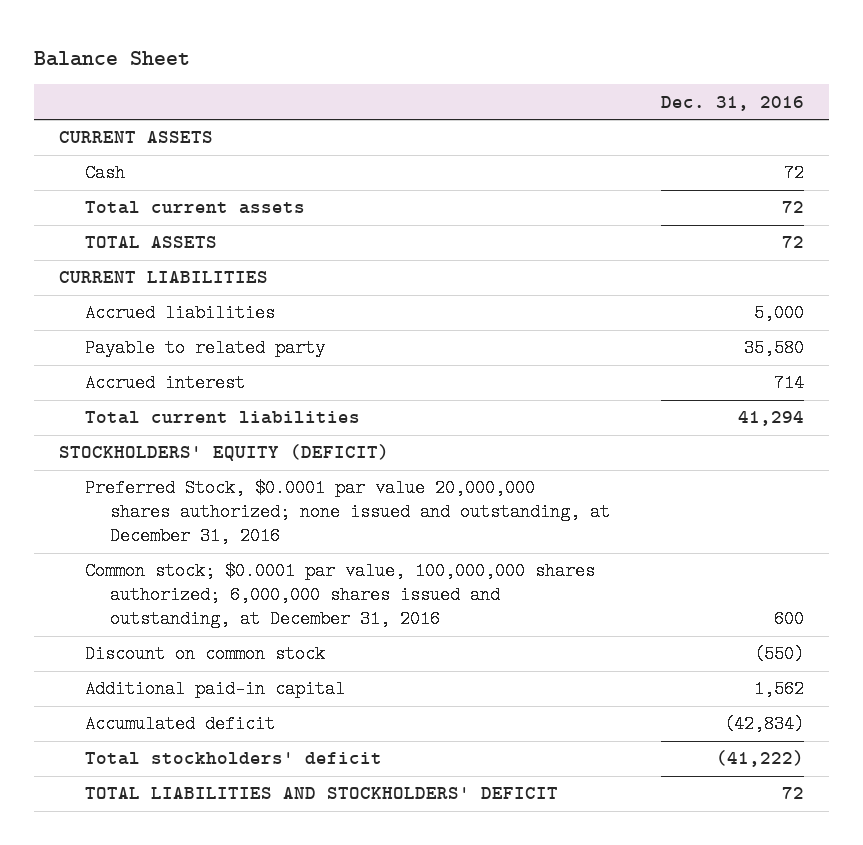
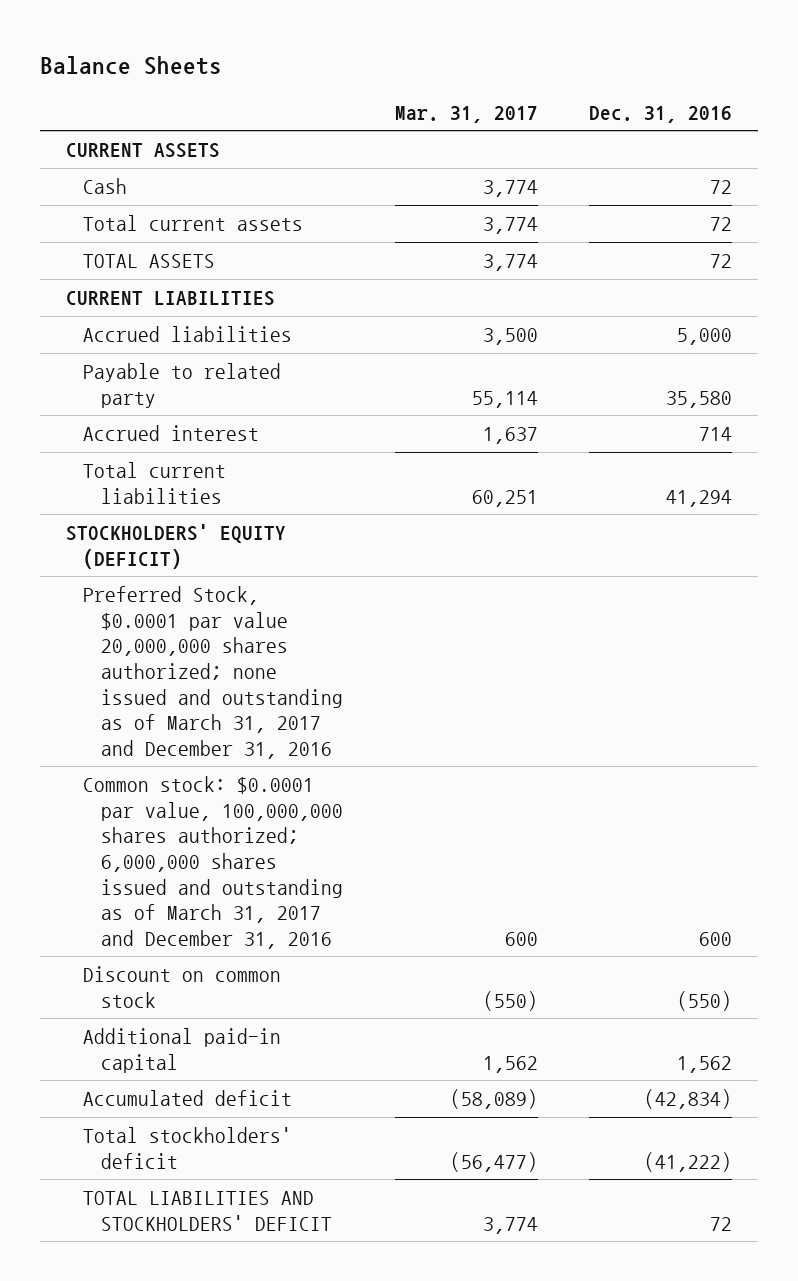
- Balance Sheet
+ Balance Sheets
- | Dec. 31, 2016
+ | Mar. 31, 2017 | Dec. 31, 2016
- Preferred Stock, $0.0001 par value 20,000,000 shares authorized; none issued and outstanding, at December 31, 2016
- Common stock; $0.0001 par value, 100,000,000 shares authorized; 6,000,000 shares issued and outstanding, at December 31, 2016 | 600
+ Preferred Stock, $0.0001 par value 20,000,000 shares authorized; none issued and outstanding as of March 31, 2017 and December 31, 2016
+ Common stock: $0.0001 par value, 100,000,000 shares authorized; 6,000,000 shares issued and outstanding as of March 31, 2017 and December 31, 2016 | 600 | 600

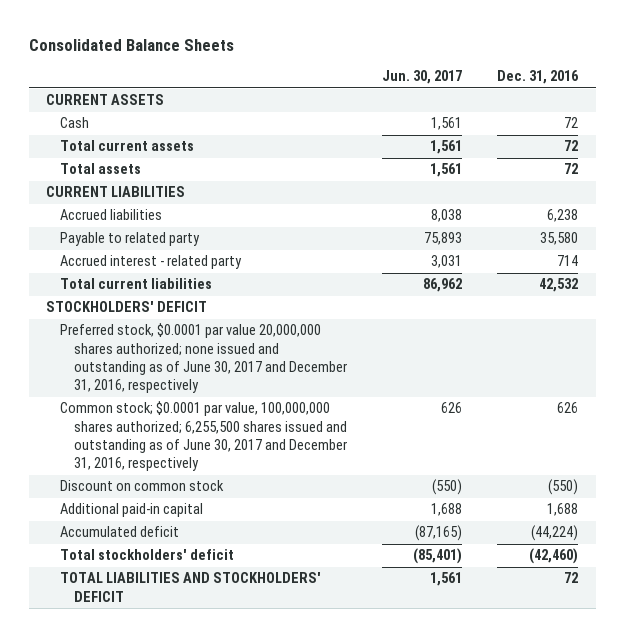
- Balance Sheets
+ Consolidated Balance Sheets
- | Mar. 31, 2017 | Dec. 31, 2016
+ | Jun. 30, 2017 | Dec. 31, 2016
- TOTAL ASSETS | 3,774 | 72
+ Total assets | 1,561 | 72
- Accrued liabilities | 3,500 | 5,000
+ Accrued liabilities | 8,038 | 6,238
- Accrued interest | 1,637 | 714
- Total current liabilities | 60,251 | 41,294
- STOCKHOLDERS' EQUITY (DEFICIT)
- Preferred Stock, $0.0001 par value 20,000,000 shares authorized; none issued and outstanding as of March 31, 2017 and December 31, 2016
- Common stock: $0.0001 par value, 100,000,000 shares authorized; 6,000,000 shares issued and outstanding as of March 31, 2017 and December 31, 2016 | 600 | 600
+ Accrued interest - related party | 3,031 | 714
+ Total current liabilities | 86,962 | 42,532
+ STOCKHOLDERS' DEFICIT
+ Preferred stock, $0.0001 par value 20,000,000 shares authorized; none issued and outstanding as of June 30, 2017 and December 31, 2016, respectively
+ Common stock; $0.0001 par value, 100,000,000 shares authorized; 6,255,500 shares issued and outstanding as of June 30, 2017 and December 31, 2016, respectively | 626 | 626
- Additional paid-in capital | 1,562 | 1,562
- Accumulated deficit | (58,089) | (42,834)
- Total stockholders' deficit | (56,477) | (41,222)
+ Additional paid-in capital | 1,688 | 1,688
+ Accumulated deficit | (87,165) | (44,224)
+ Total stockholders' deficit | (85,401) | (42,460)

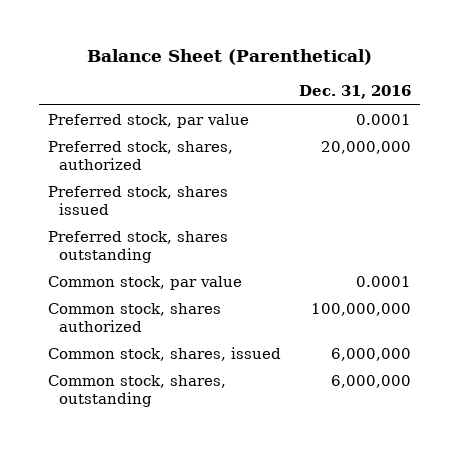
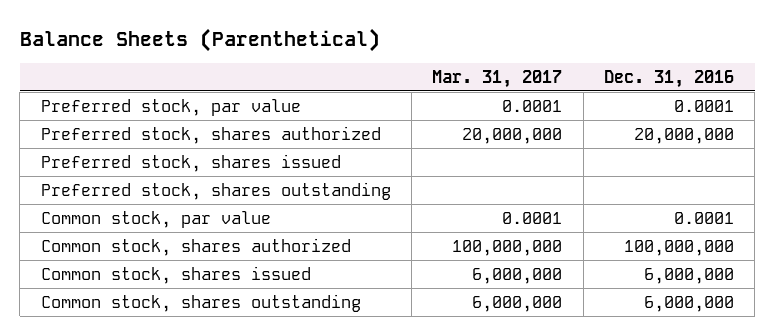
- Balance Sheet (Parenthetical)
+ Balance Sheets (Parenthetical)
- | Dec. 31, 2016
+ | Mar. 31, 2017 | Dec. 31, 2016
- Preferred stock, shares, authorized | 20,000,000
+ Preferred stock, shares authorized | 20,000,000 | 20,000,000
- Common stock, shares, issued | 6,000,000
- Common stock, shares, outstanding | 6,000,000
+ Common stock, shares issued | 6,000,000 | 6,000,000
+ Common stock, shares outstanding | 6,000,000 | 6,000,000

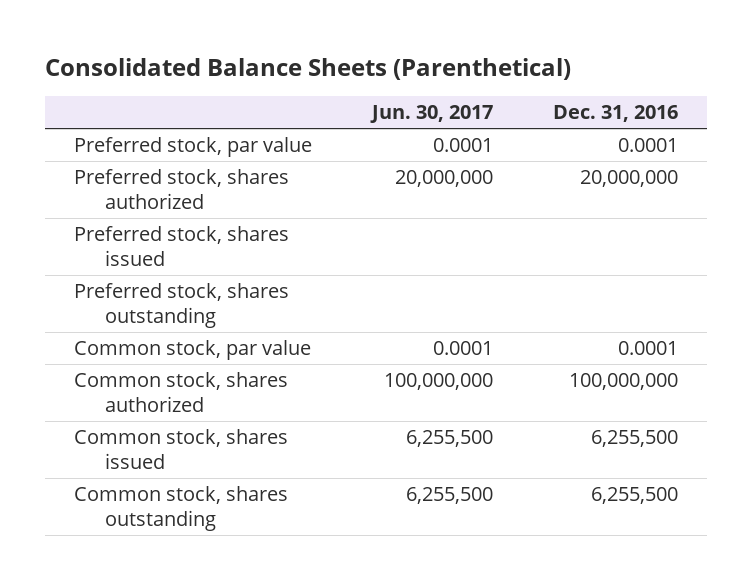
- Balance Sheets (Parenthetical)
+ Consolidated Balance Sheets (Parenthetical)
- | Mar. 31, 2017 | Dec. 31, 2016
+ | Jun. 30, 2017 | Dec. 31, 2016
- Common stock, shares issued | 6,000,000 | 6,000,000
- Common stock, shares outstanding | 6,000,000 | 6,000,000
+ Common stock, shares issued | 6,255,500 | 6,255,500
+ Common stock, shares outstanding | 6,255,500 | 6,255,500

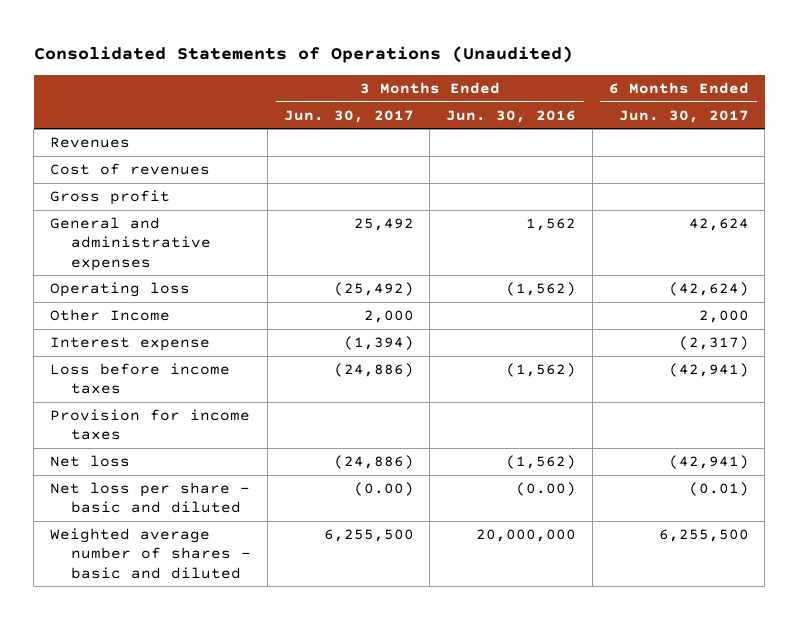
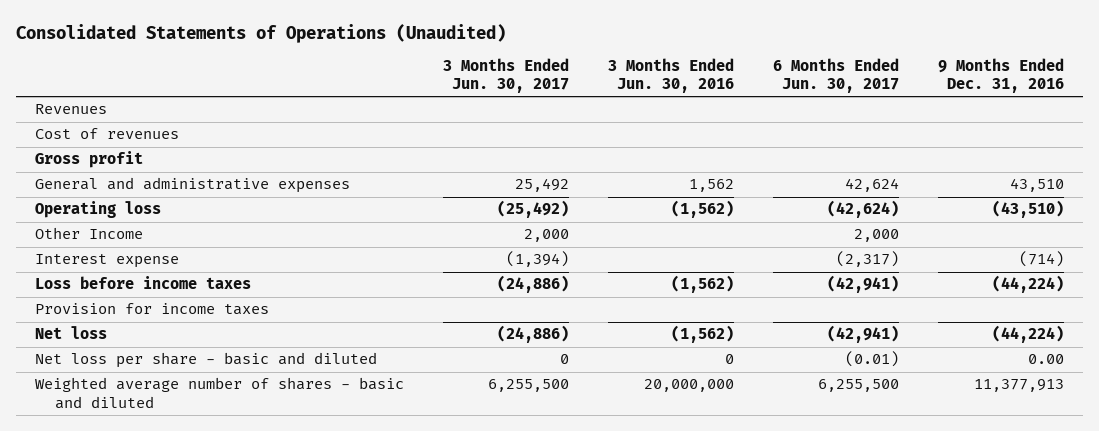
- | 3 Months Ended Jun. 30, 2017 | 3 Months Ended Jun. 30, 2016 | 6 Months Ended Jun. 30, 2017
+ | 3 Months Ended Jun. 30, 2017 | 3 Months Ended Jun. 30, 2016 | 6 Months Ended Jun. 30, 2017 | 9 Months Ended Dec. 31, 2016
- Net loss per share - basic and diluted | (0.00) | (0.00) | (0.01)
+ Net loss per share - basic and diluted | 0 | 0 | (0.01) | 0.00

